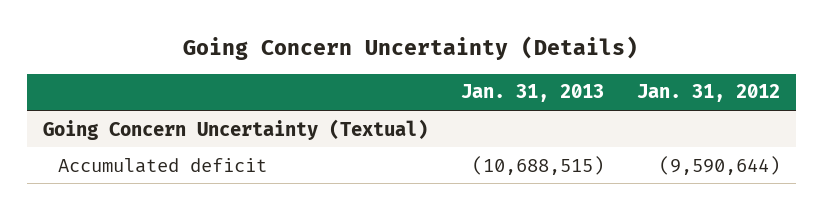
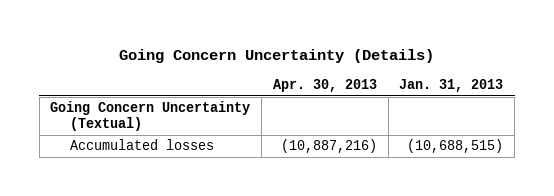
- | Jan. 31, 2013 | Jan. 31, 2012
+ | Apr. 30, 2013 | Jan. 31, 2013
- Accumulated deficit | (10,688,515) | (9,590,644)
+ Accumulated losses | (10,887,216) | (10,688,515)

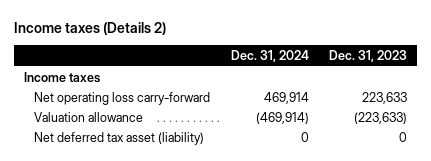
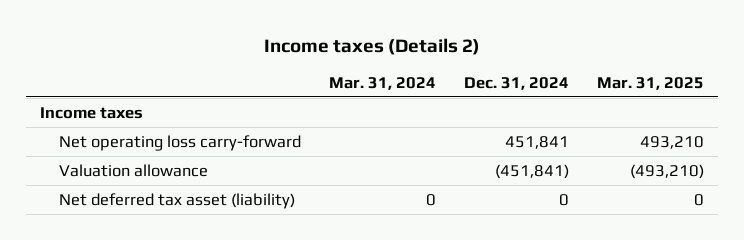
- | Dec. 31, 2024 | Dec. 31, 2023
+ | Mar. 31, 2024 | Dec. 31, 2024 | Mar. 31, 2025
- Net operating loss carry-forward | 469,914 | 223,633
- Valuation allowance | (469,914) | (223,633)
+ Net operating loss carry-forward | | 451,841 | 493,210
+ Valuation allowance | | (451,841) | (493,210)

